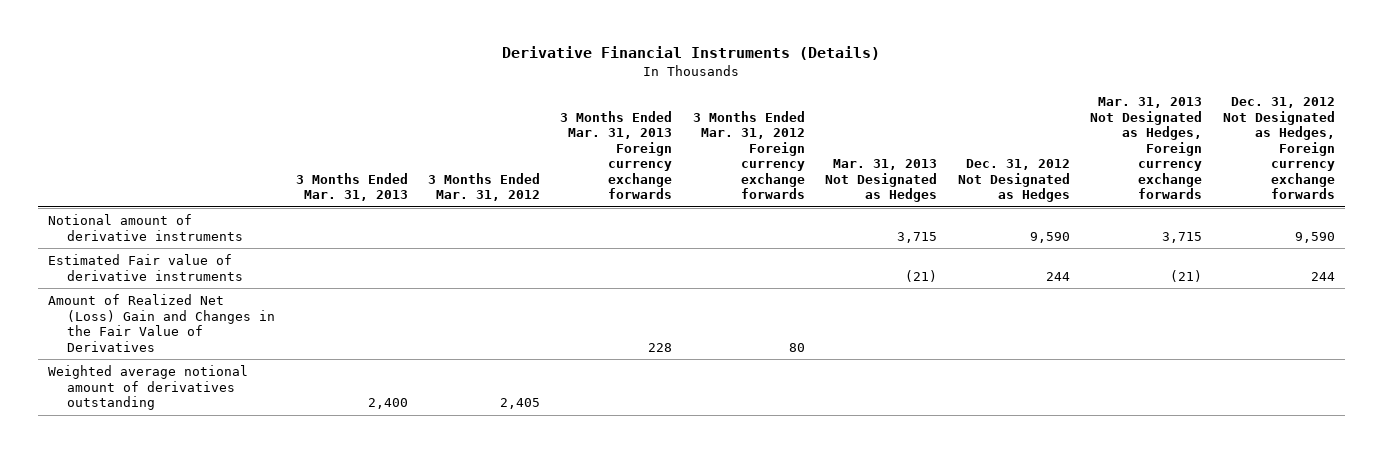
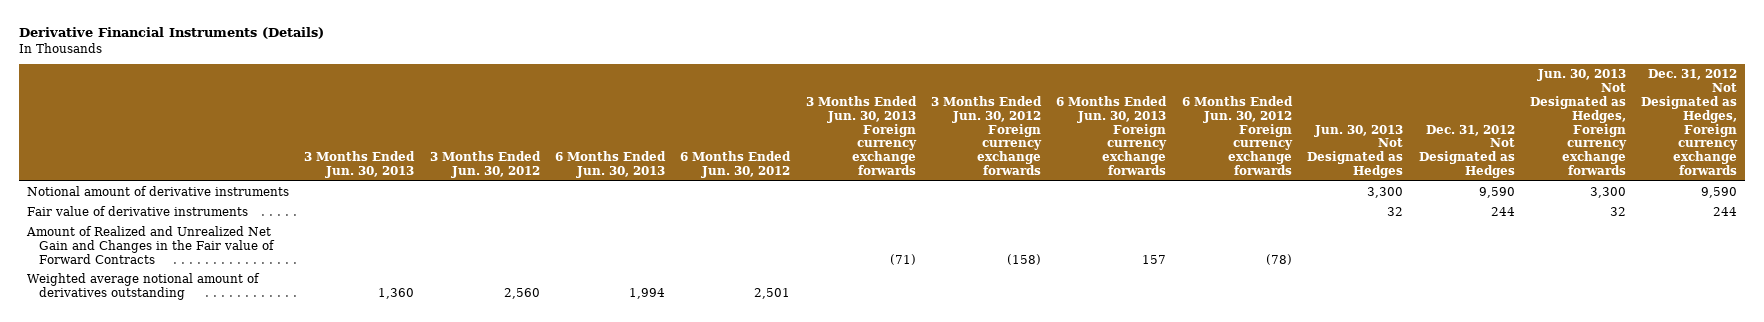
- | 3 Months Ended Mar. 31, 2013 | 3 Months Ended Mar. 31, 2012 | 3 Months Ended Mar. 31, 2013 Foreign currency exchange forwards | 3 Months Ended Mar. 31, 2012 Foreign currency exchange forwards | Mar. 31, 2013 Not Designated as Hedges | Dec. 31, 2012 Not Designated as Hedges | Mar. 31, 2013 Not Designated as Hedges, Foreign currency exchange forwards | Dec. 31, 2012 Not Designated as Hedges, Foreign currency exchange forwards
+ | 3 Months Ended Jun. 30, 2013 | 3 Months Ended Jun. 30, 2012 | 6 Months Ended Jun. 30, 2013 | 6 Months Ended Jun. 30, 2012 | 3 Months Ended Jun. 30, 2013 Foreign currency exchange forwards | 3 Months Ended Jun. 30, 2012 Foreign currency exchange forwards | 6 Months Ended Jun. 30, 2013 Foreign currency exchange forwards | 6 Months Ended Jun. 30, 2012 Foreign currency exchange forwards | Jun. 30, 2013 Not Designated as Hedges | Dec. 31, 2012 Not Designated as Hedges | Jun. 30, 2013 Not Designated as Hedges, Foreign currency exchange forwards | Dec. 31, 2012 Not Designated as Hedges, Foreign currency exchange forwards
- Estimated Fair value of derivative instruments | | | | | (21) | 244 | (21) | 244
- Amount of Realized Net (Loss) Gain and Changes in the Fair Value of Derivatives | | | 228 | 80 | | | |
+ Fair value of derivative instruments | | | | | | | | | 32 | 244 | 32 | 244
+ Amount of Realized and Unrealized Net Gain and Changes in the Fair value of Forward Contracts | | | | | (71) | (158) | 157 | (78) | | | |

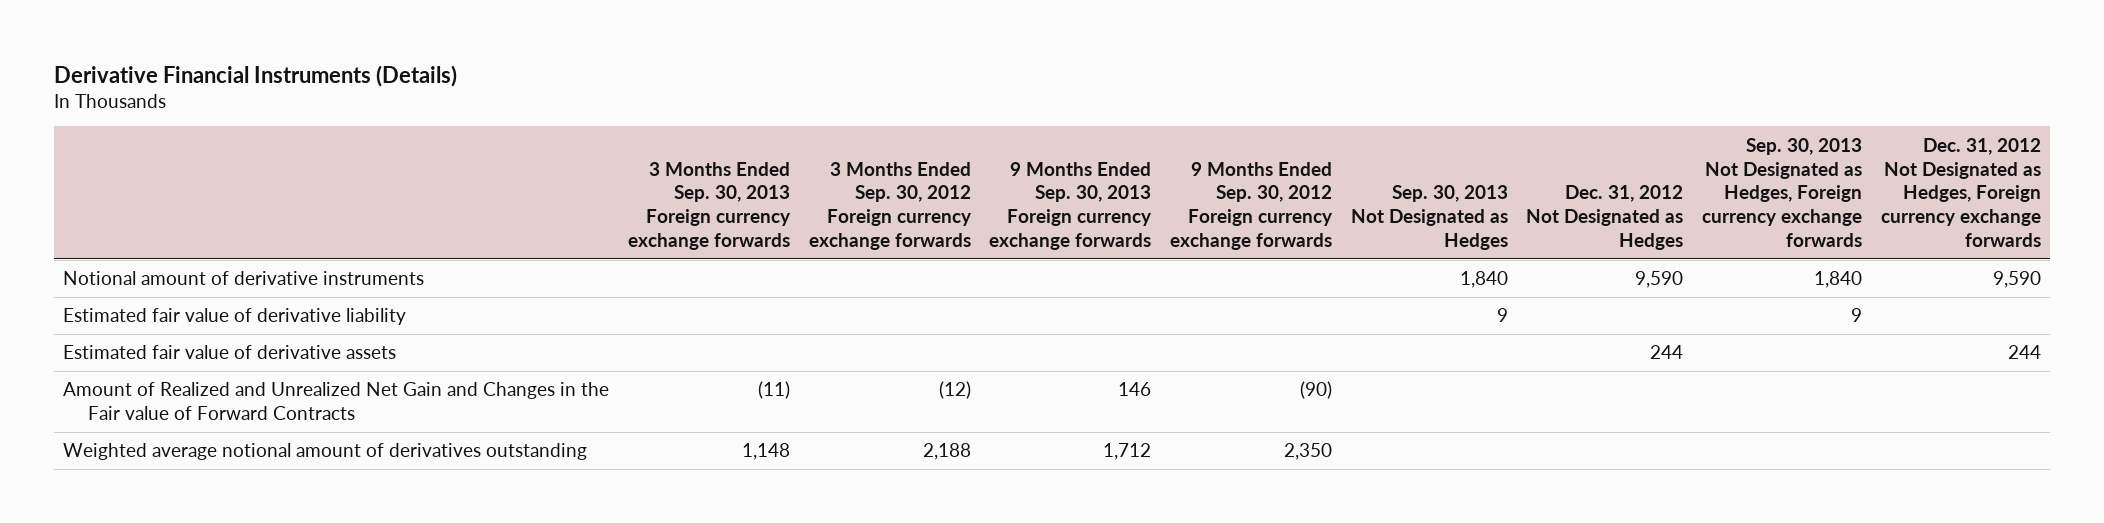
- | 3 Months Ended Jun. 30, 2013 | 3 Months Ended Jun. 30, 2012 | 6 Months Ended Jun. 30, 2013 | 6 Months Ended Jun. 30, 2012 | 3 Months Ended Jun. 30, 2013 Foreign currency exchange forwards | 3 Months Ended Jun. 30, 2012 Foreign currency exchange forwards | 6 Months Ended Jun. 30, 2013 Foreign currency exchange forwards | 6 Months Ended Jun. 30, 2012 Foreign currency exchange forwards | Jun. 30, 2013 Not Designated as Hedges | Dec. 31, 2012 Not Designated as Hedges | Jun. 30, 2013 Not Designated as Hedges, Foreign currency exchange forwards | Dec. 31, 2012 Not Designated as Hedges, Foreign currency exchange forwards
+ | 3 Months Ended Sep. 30, 2013 Foreign currency exchange forwards | 3 Months Ended Sep. 30, 2012 Foreign currency exchange forwards | 9 Months Ended Sep. 30, 2013 Foreign currency exchange forwards | 9 Months Ended Sep. 30, 2012 Foreign currency exchange forwards | Sep. 30, 2013 Not Designated as Hedges | Dec. 31, 2012 Not Designated as Hedges | Sep. 30, 2013 Not Designated as Hedges, Foreign currency exchange forwards | Dec. 31, 2012 Not Designated as Hedges, Foreign currency exchange forwards
- Fair value of derivative instruments | | | | | | | | | 32 | 244 | 32 | 244
+ Estimated fair value of derivative liability | | | | | 9 | | 9 |
+ Estimated fair value of derivative assets | | | | | | 244 | | 244

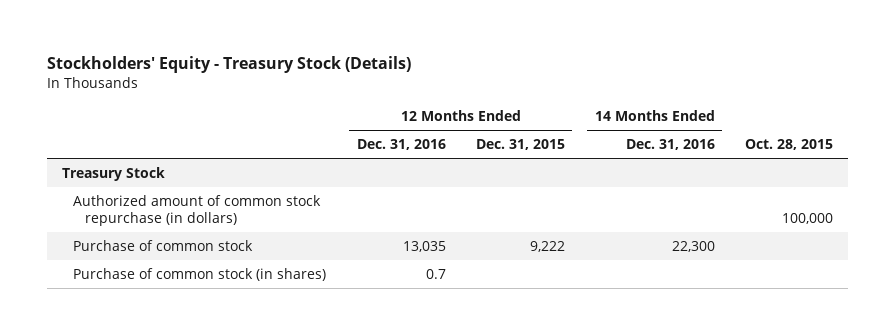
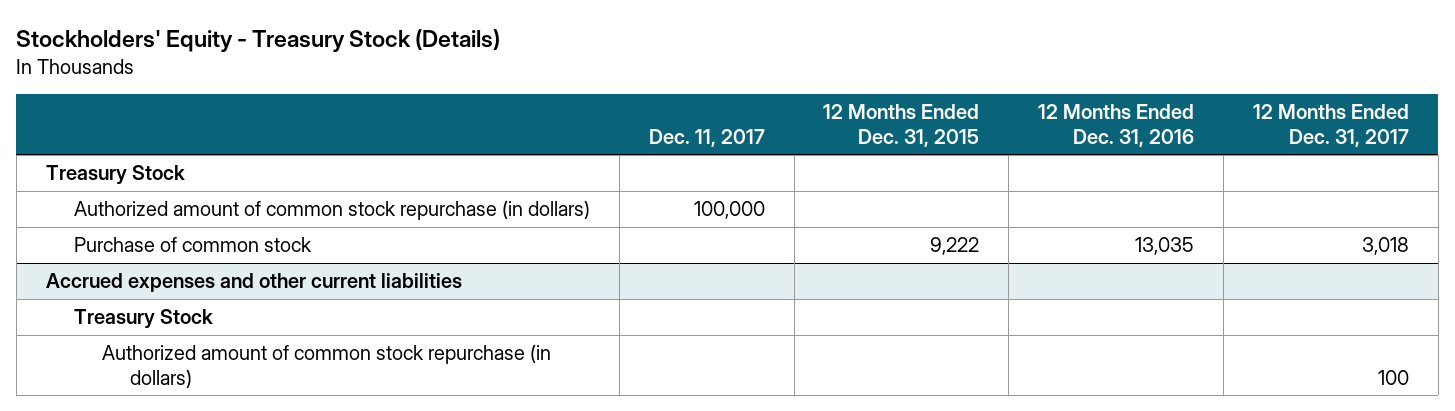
- | 12 Months Ended Dec. 31, 2016 | 12 Months Ended Dec. 31, 2015 | 14 Months Ended Dec. 31, 2016 | Oct. 28, 2015
+ | Dec. 11, 2017 | 12 Months Ended Dec. 31, 2015 | 12 Months Ended Dec. 31, 2016 | 12 Months Ended Dec. 31, 2017
- Purchase of common stock (in shares) | 0.7 | | |
+ Accrued expenses and other current liabilities
+ Treasury Stock
+ Authorized amount of common stock repurchase (in dollars) | | | | 100

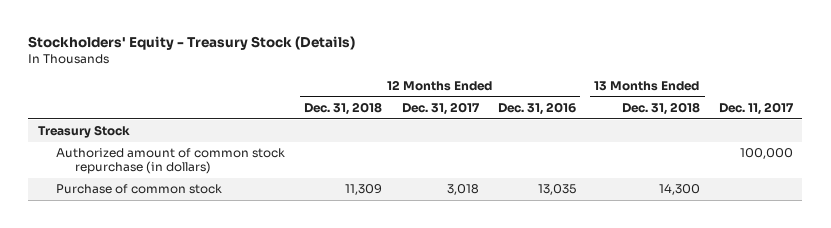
- | Dec. 11, 2017 | 12 Months Ended Dec. 31, 2015 | 12 Months Ended Dec. 31, 2016 | 12 Months Ended Dec. 31, 2017
+ | 12 Months Ended Dec. 31, 2018 | 12 Months Ended Dec. 31, 2017 | 12 Months Ended Dec. 31, 2016 | 13 Months Ended Dec. 31, 2018 | Dec. 11, 2017
- Accrued expenses and other current liabilities
- Treasury Stock
- Authorized amount of common stock repurchase (in dollars) | | | | 100

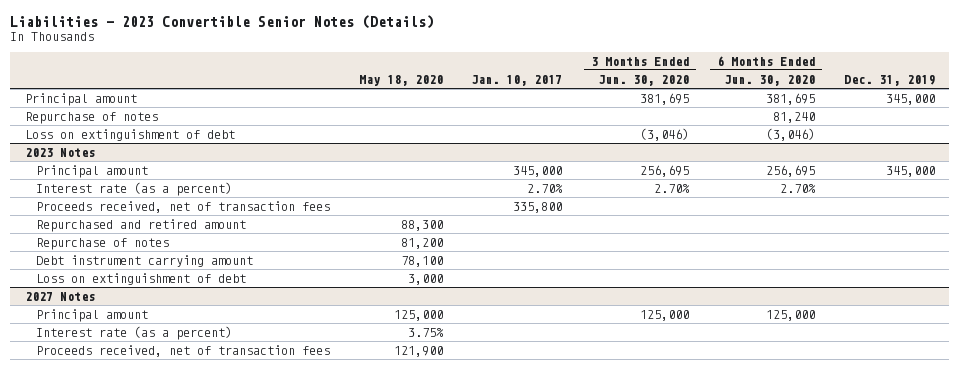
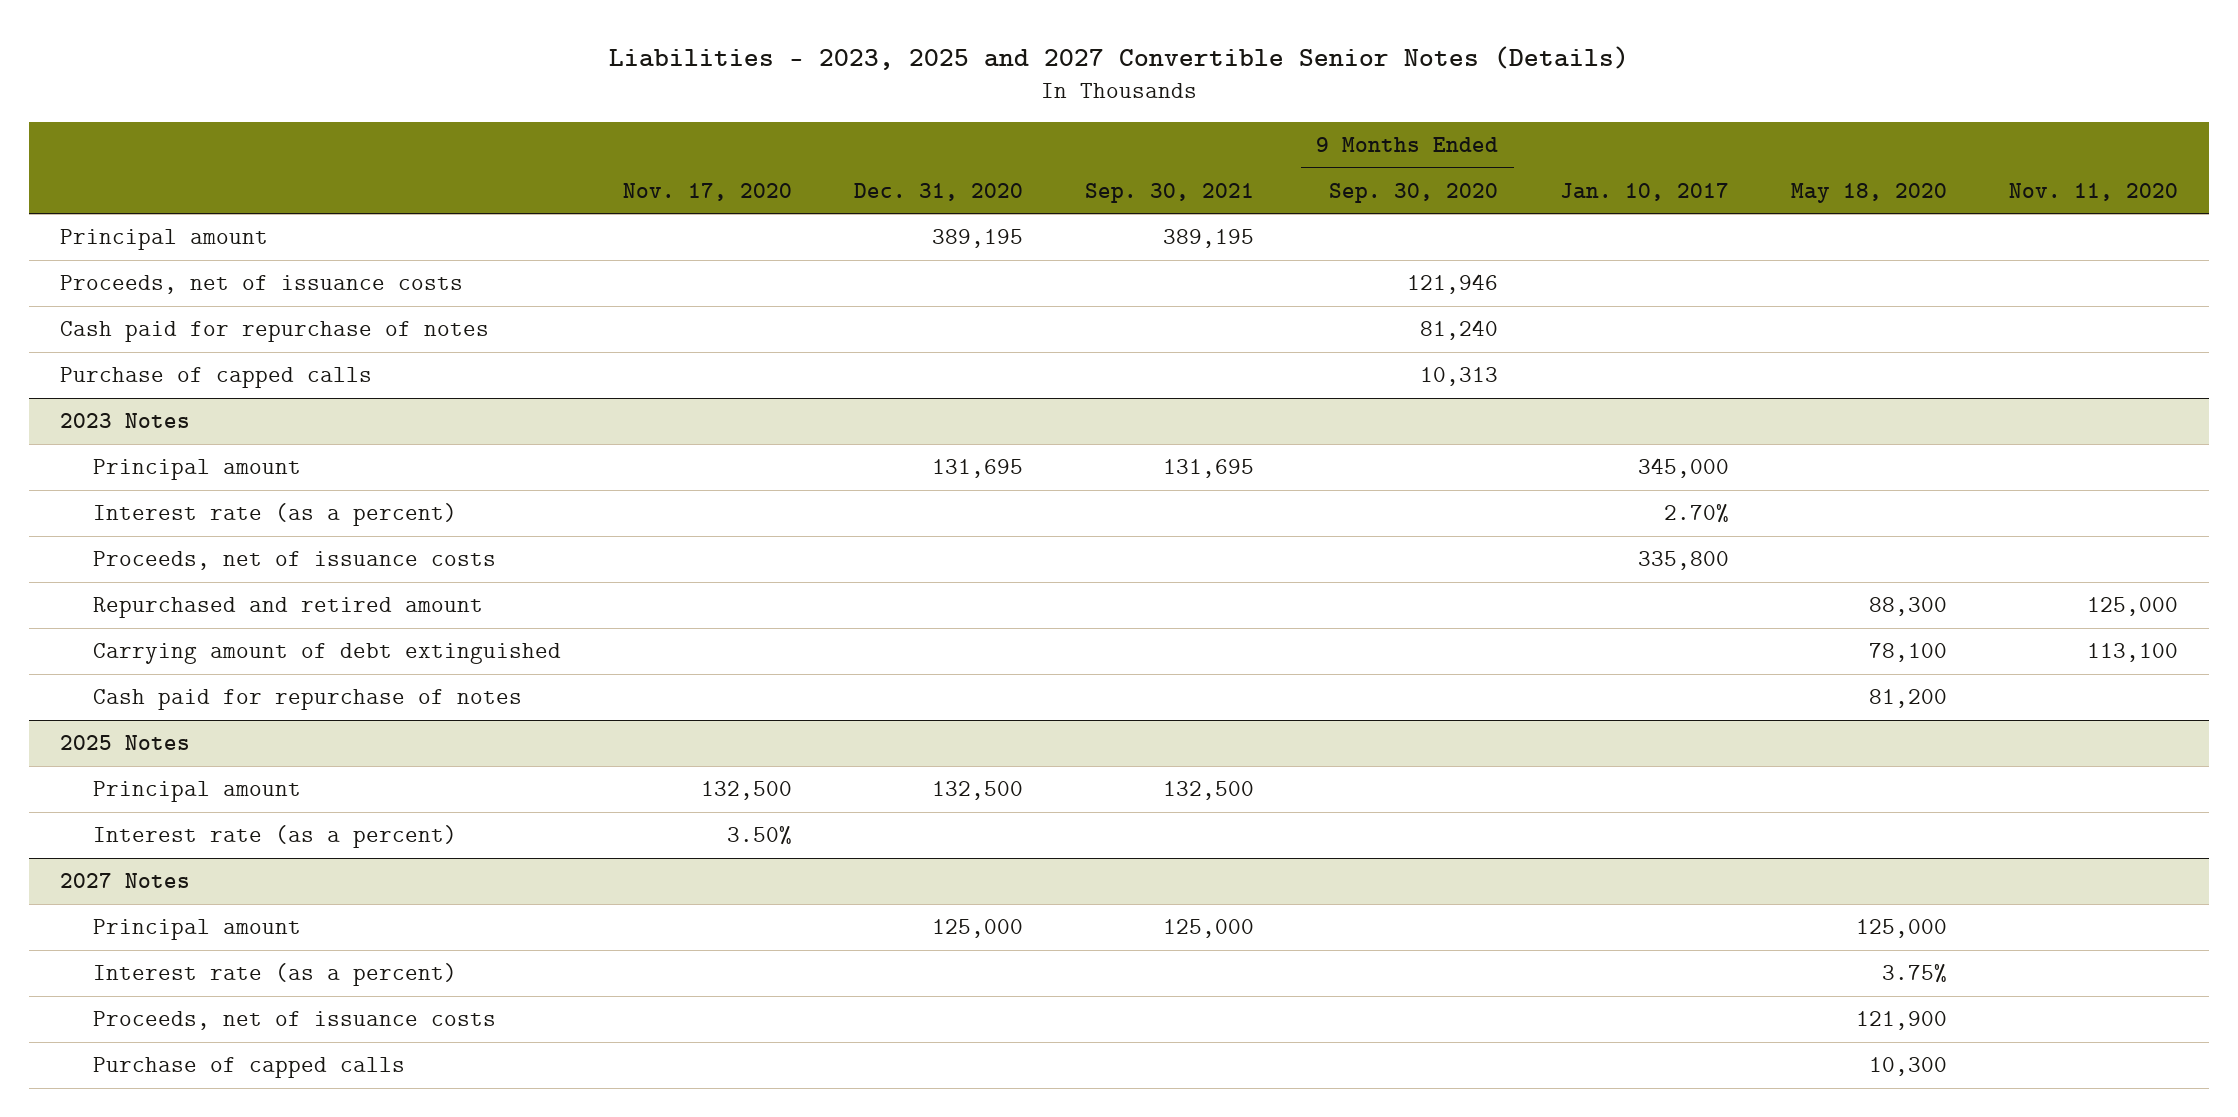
- Liabilities - 2023 Convertible Senior Notes (Details)
+ Liabilities - 2023, 2025 and 2027 Convertible Senior Notes (Details)
- | May 18, 2020 | Jan. 10, 2017 | 3 Months Ended Jun. 30, 2020 | 6 Months Ended Jun. 30, 2020 | Dec. 31, 2019
+ | Nov. 17, 2020 | Dec. 31, 2020 | Sep. 30, 2021 | 9 Months Ended Sep. 30, 2020 | Jan. 10, 2017 | May 18, 2020 | Nov. 11, 2020
- Repurchase of notes | | | | 81,240 |
- Loss on extinguishment of debt | | | (3,046) | (3,046) |
+ Proceeds, net of issuance costs | | | | 121,946 | | |
+ Cash paid for repurchase of notes | | | | 81,240 | | |
+ Purchase of capped calls | | | | 10,313 | | |
@ 2023 Notes
- Proceeds received, net of transaction fees | | 335,800 | | |
+ Proceeds, net of issuance costs | | | | | 335,800 | |
- Repurchase of notes | 81,200 | | | |
- Debt instrument carrying amount | 78,100 | | | |
- Loss on extinguishment of debt | 3,000 | | | |
+ Carrying amount of debt extinguished | | | | | | 78,100 | 113,100
+ Cash paid for repurchase of notes | | | | | | 81,200 |
+ 2025 Notes
+ Principal amount | 132,500 | 132,500 | 132,500 | | | |
+ Interest rate (as a percent) | 3.50% | | | | | |
@ 2027 Notes
- Proceeds received, net of transaction fees | 121,900 | | | |
+ Proceeds, net of issuance costs | | | | | | 121,900 |
+ Purchase of capped calls | | | | | | 10,300 |

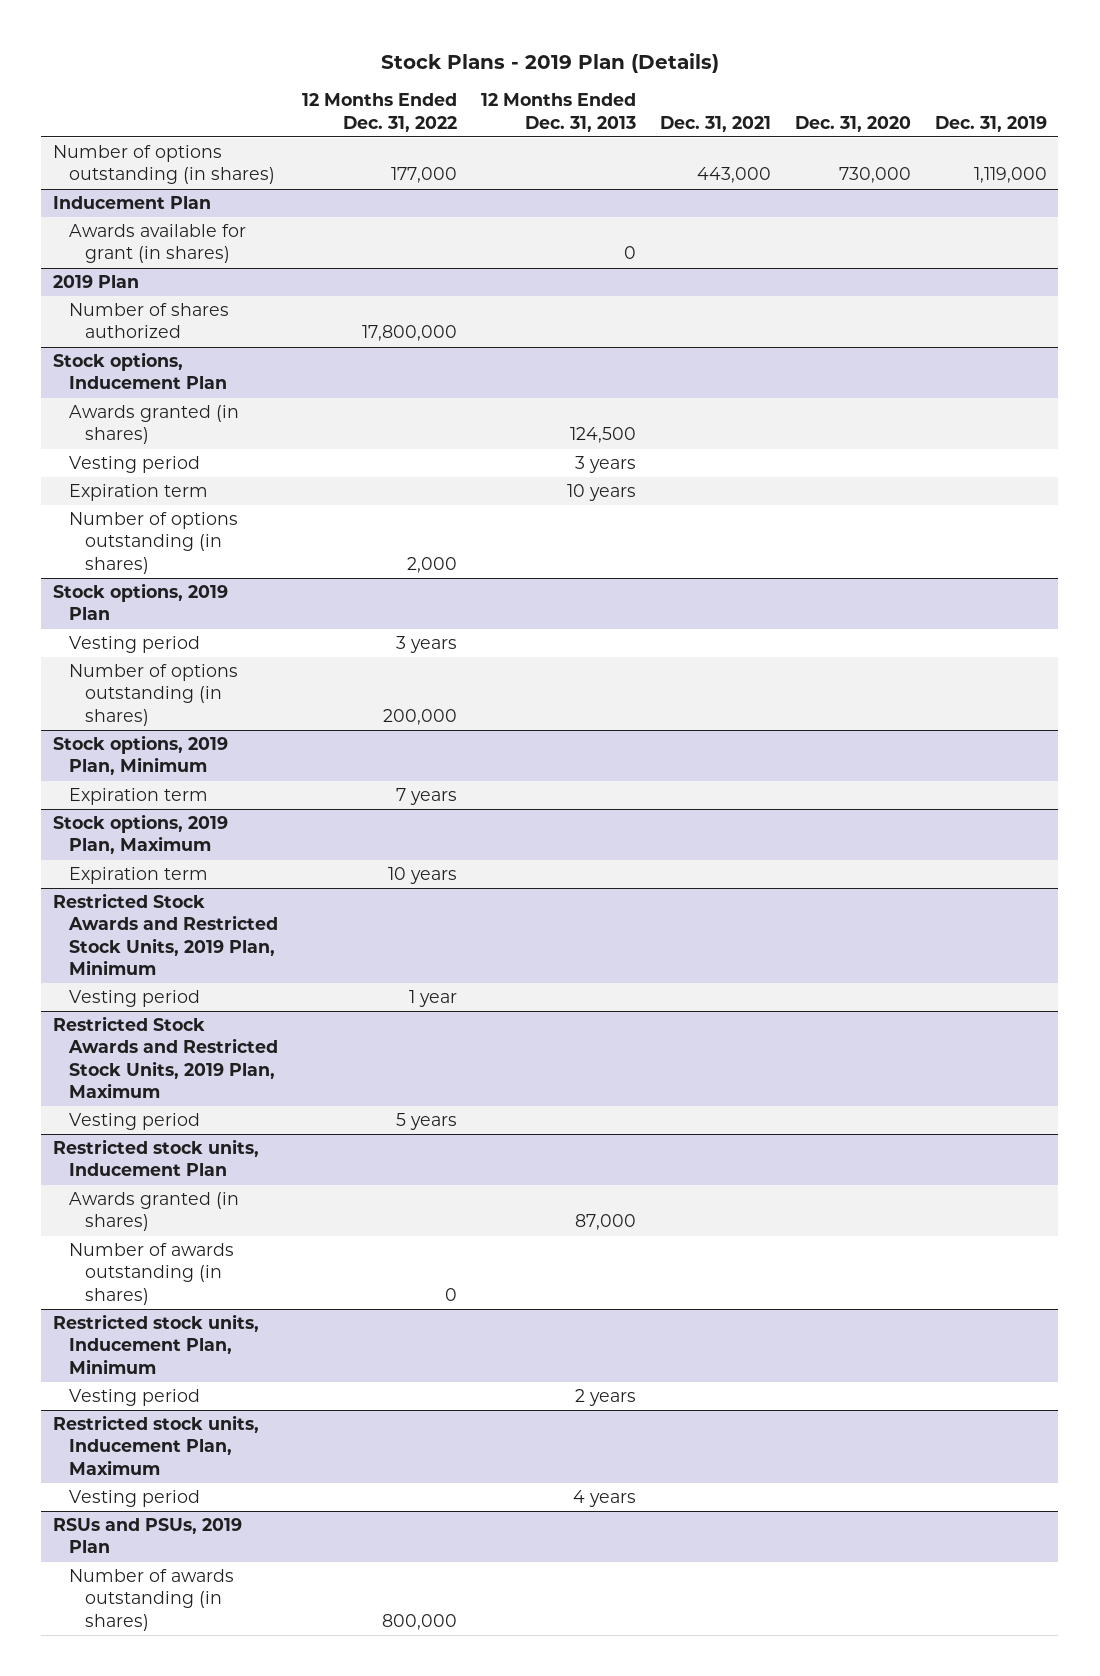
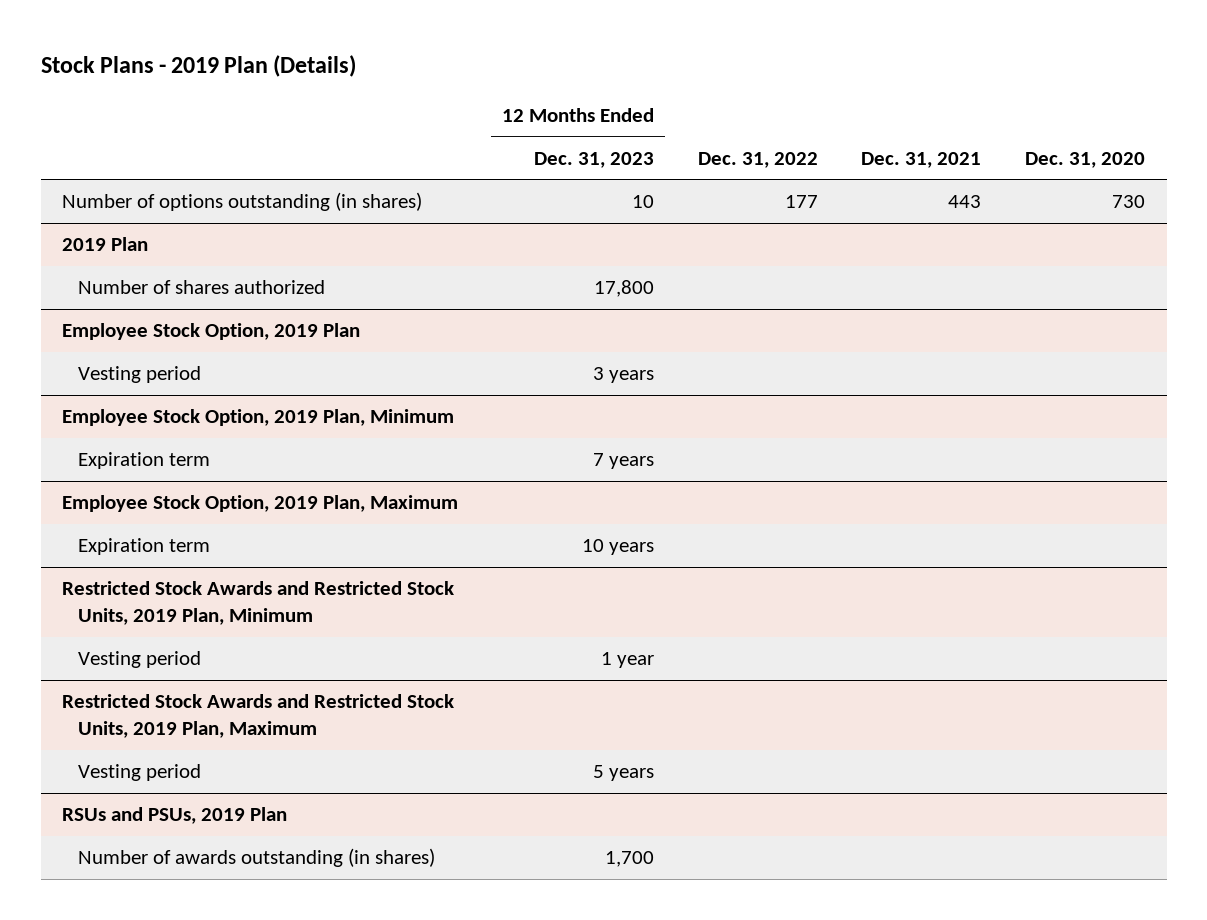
- | 12 Months Ended Dec. 31, 2022 | 12 Months Ended Dec. 31, 2013 | Dec. 31, 2021 | Dec. 31, 2020 | Dec. 31, 2019
+ | 12 Months Ended Dec. 31, 2023 | Dec. 31, 2022 | Dec. 31, 2021 | Dec. 31, 2020
- Number of options outstanding (in shares) | 177,000 | | 443,000 | 730,000 | 1,119,000
- Inducement Plan
- Awards available for grant (in shares) | | 0 | | |
+ Number of options outstanding (in shares) | 10 | 177 | 443 | 730
- Stock options, Inducement Plan
- Awards granted (in shares) | | 124,500 | | |
- Vesting period | | 3 years | | |
- Expiration term | | 10 years | | |
- Number of options outstanding (in shares) | 2,000 | | | |
- Stock options, 2019 Plan
+ Employee Stock Option, 2019 Plan
- Number of options outstanding (in shares) | 200,000 | | | |
- Stock options, 2019 Plan, Minimum
+ Employee Stock Option, 2019 Plan, Minimum
- Stock options, 2019 Plan, Maximum
+ Employee Stock Option, 2019 Plan, Maximum
- Restricted stock units, Inducement Plan
- Awards granted (in shares) | | 87,000 | | |
- Number of awards outstanding (in shares) | 0 | | | |
- Restricted stock units, Inducement Plan, Minimum
- Vesting period | | 2 years | | |
- Restricted stock units, Inducement Plan, Maximum
- Vesting period | | 4 years | | |

